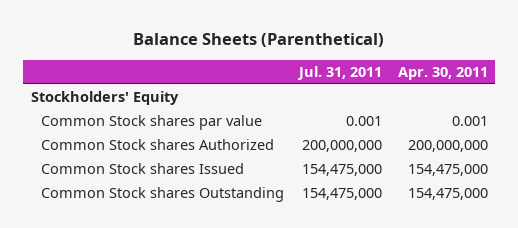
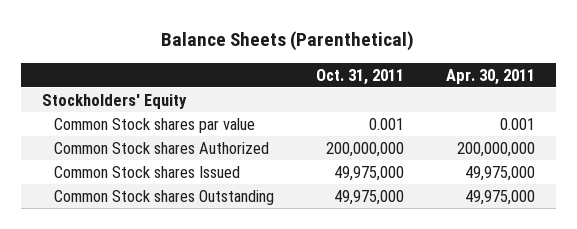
- | Jul. 31, 2011 | Apr. 30, 2011
+ | Oct. 31, 2011 | Apr. 30, 2011
- Common Stock shares Issued | 154,475,000 | 154,475,000
- Common Stock shares Outstanding | 154,475,000 | 154,475,000
+ Common Stock shares Issued | 49,975,000 | 49,975,000
+ Common Stock shares Outstanding | 49,975,000 | 49,975,000

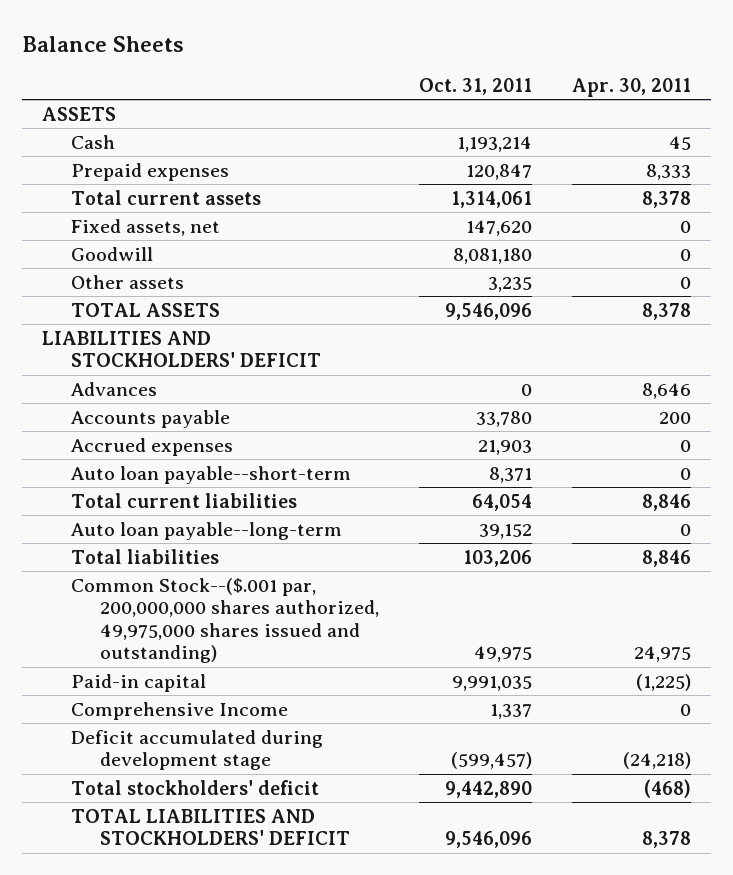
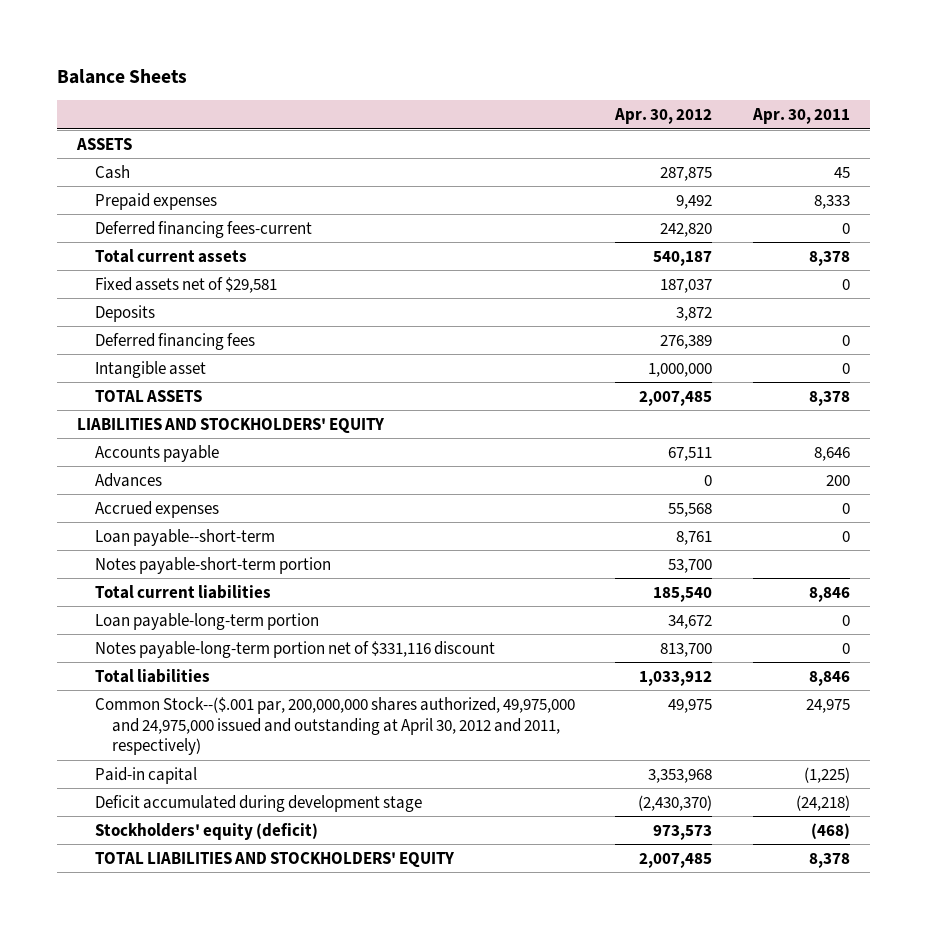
- | Oct. 31, 2011 | Apr. 30, 2011
+ | Apr. 30, 2012 | Apr. 30, 2011
+ Deferred financing fees-current | 242,820 | 0
- Fixed assets, net | 147,620 | 0
- Goodwill | 8,081,180 | 0
- Other assets | 3,235 | 0
+ Fixed assets net of $29,581 | 187,037 | 0
+ Deposits | 3,872 |
+ Deferred financing fees | 276,389 | 0
+ Intangible asset | 1,000,000 | 0
- LIABILITIES AND STOCKHOLDERS' DEFICIT
- Advances | 0 | 8,646
- Accounts payable | 33,780 | 200
+ LIABILITIES AND STOCKHOLDERS' EQUITY
+ Accounts payable | 67,511 | 8,646
+ Advances | 0 | 200
- Auto loan payable--short-term | 8,371 | 0
+ Loan payable--short-term | 8,761 | 0
+ Notes payable-short-term portion | 53,700 |
- Auto loan payable--long-term | 39,152 | 0
+ Loan payable-long-term portion | 34,672 | 0
+ Notes payable-long-term portion net of $331,116 discount | 813,700 | 0
- Common Stock--($.001 par, 200,000,000 shares authorized, 49,975,000 shares issued and outstanding) | 49,975 | 24,975
+ Common Stock--($.001 par, 200,000,000 shares authorized, 49,975,000 and 24,975,000 issued and outstanding at April 30, 2012 and 2011, respectively) | 49,975 | 24,975
- Comprehensive Income | 1,337 | 0
- Total stockholders' deficit | 9,442,890 | (468)
- TOTAL LIABILITIES AND STOCKHOLDERS' DEFICIT | 9,546,096 | 8,378
+ Stockholders' equity (deficit) | 973,573 | (468)
+ TOTAL LIABILITIES AND STOCKHOLDERS' EQUITY | 2,007,485 | 8,378

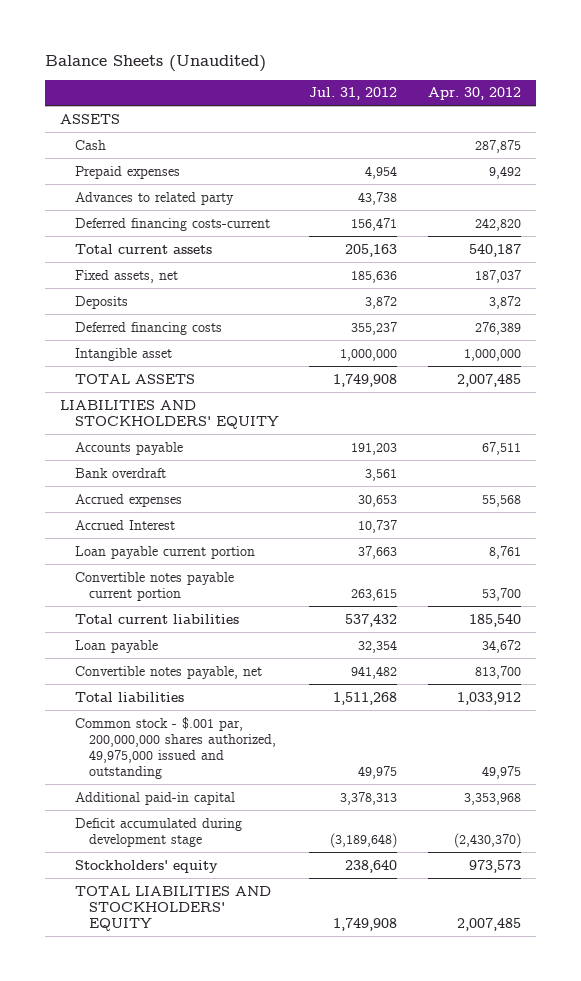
- Balance Sheets
+ Balance Sheets (Unaudited)
- | Apr. 30, 2012 | Apr. 30, 2011
+ | Jul. 31, 2012 | Apr. 30, 2012
- Deferred financing fees-current | 242,820 | 0
+ Advances to related party | 43,738 |
+ Deferred financing costs-current | 156,471 | 242,820
- Fixed assets net of $29,581 | 187,037 | 0
+ Fixed assets, net | 185,636 | 187,037
- Deferred financing fees | 276,389 | 0
+ Deferred financing costs | 355,237 | 276,389
- Advances | 0 | 200
+ Bank overdraft | 3,561 |
- Loan payable--short-term | 8,761 | 0
- Notes payable-short-term portion | 53,700 |
+ Accrued Interest | 10,737 |
+ Loan payable current portion | 37,663 | 8,761
+ Convertible notes payable current portion | 263,615 | 53,700
- Loan payable-long-term portion | 34,672 | 0
- Notes payable-long-term portion net of $331,116 discount | 813,700 | 0
+ Loan payable | 32,354 | 34,672
+ Convertible notes payable, net | 941,482 | 813,700
- Common Stock--($.001 par, 200,000,000 shares authorized, 49,975,000 and 24,975,000 issued and outstanding at April 30, 2012 and 2011, respectively) | 49,975 | 24,975
- Paid-in capital | 3,353,968 | (1,225)
+ Common stock - $.001 par, 200,000,000 shares authorized, 49,975,000 issued and outstanding | 49,975 | 49,975
+ Additional paid-in capital | 3,378,313 | 3,353,968
- Stockholders' equity (deficit) | 973,573 | (468)
+ Stockholders' equity | 238,640 | 973,573

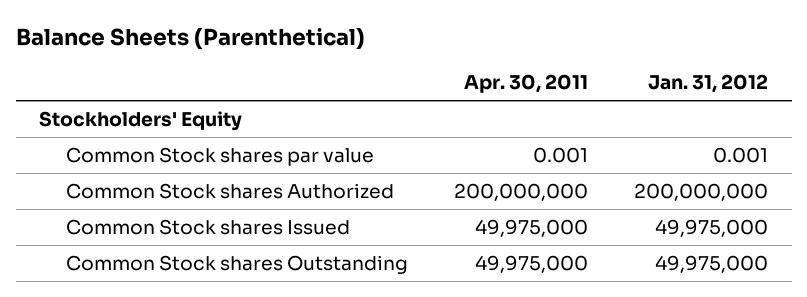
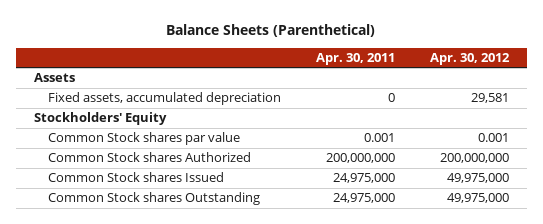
- | Apr. 30, 2011 | Jan. 31, 2012
+ | Apr. 30, 2011 | Apr. 30, 2012
+ Assets
+ Fixed assets, accumulated depreciation | 0 | 29,581
- Common Stock shares Issued | 49,975,000 | 49,975,000
- Common Stock shares Outstanding | 49,975,000 | 49,975,000
+ Common Stock shares Issued | 24,975,000 | 49,975,000
+ Common Stock shares Outstanding | 24,975,000 | 49,975,000

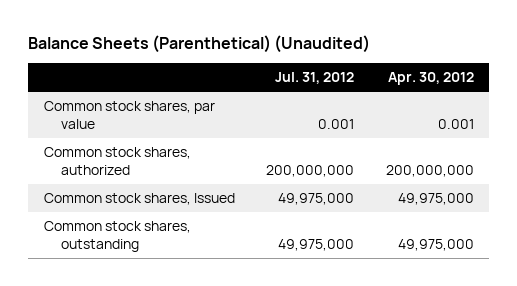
- Balance Sheets (Parenthetical)
+ Balance Sheets (Parenthetical) (Unaudited)
- | Apr. 30, 2011 | Apr. 30, 2012
+ | Jul. 31, 2012 | Apr. 30, 2012
- Assets
- Fixed assets, accumulated depreciation | 0 | 29,581
- Stockholders' Equity
- Common Stock shares par value | 0.001 | 0.001
- Common Stock shares Authorized | 200,000,000 | 200,000,000
- Common Stock shares Issued | 24,975,000 | 49,975,000
- Common Stock shares Outstanding | 24,975,000 | 49,975,000
+ Common stock shares, par value | 0.001 | 0.001
+ Common stock shares, authorized | 200,000,000 | 200,000,000
+ Common stock shares, Issued | 49,975,000 | 49,975,000
+ Common stock shares, outstanding | 49,975,000 | 49,975,000

